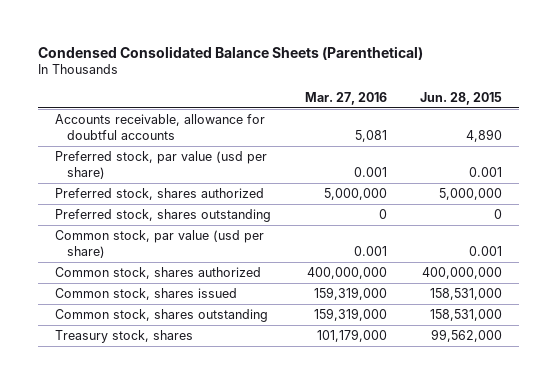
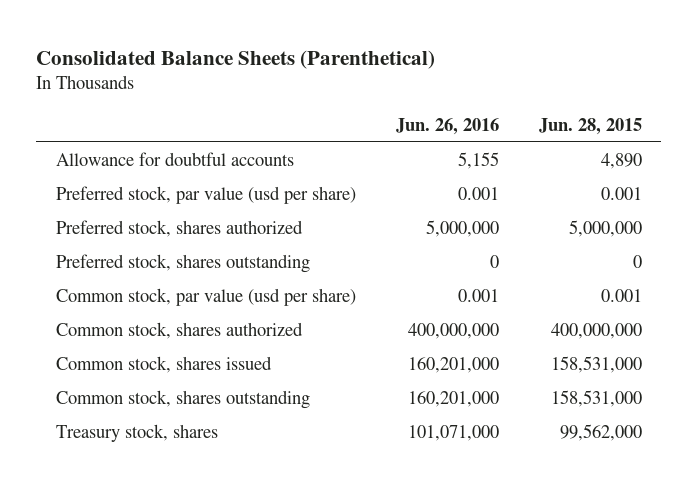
- Condensed Consolidated Balance Sheets (Parenthetical)
+ Consolidated Balance Sheets (Parenthetical)
- | Mar. 27, 2016 | Jun. 28, 2015
+ | Jun. 26, 2016 | Jun. 28, 2015
- Accounts receivable, allowance for doubtful accounts | 5,081 | 4,890
+ Allowance for doubtful accounts | 5,155 | 4,890

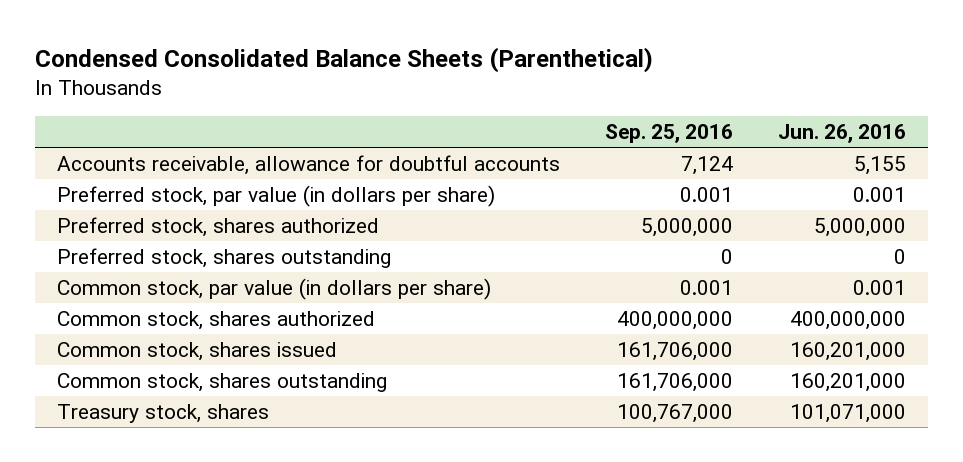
- Consolidated Balance Sheets (Parenthetical)
+ Condensed Consolidated Balance Sheets (Parenthetical)
- | Jun. 26, 2016 | Jun. 28, 2015
+ | Sep. 25, 2016 | Jun. 26, 2016
- Allowance for doubtful accounts | 5,155 | 4,890
- Preferred stock, par value (usd per share) | 0.001 | 0.001
+ Accounts receivable, allowance for doubtful accounts | 7,124 | 5,155
+ Preferred stock, par value (in dollars per share) | 0.001 | 0.001
- Common stock, par value (usd per share) | 0.001 | 0.001
+ Common stock, par value (in dollars per share) | 0.001 | 0.001

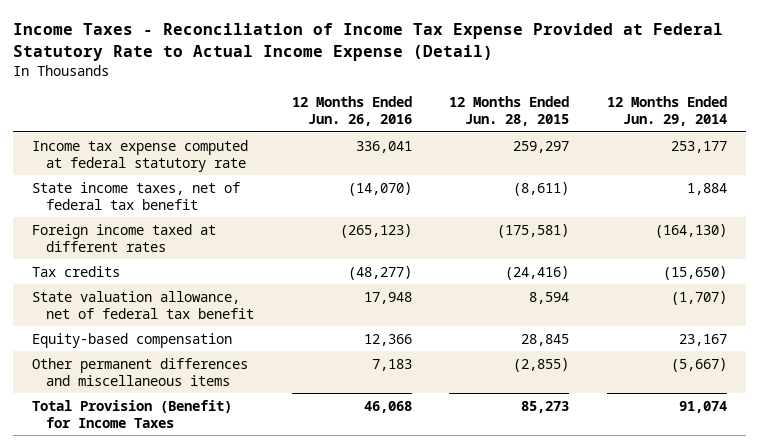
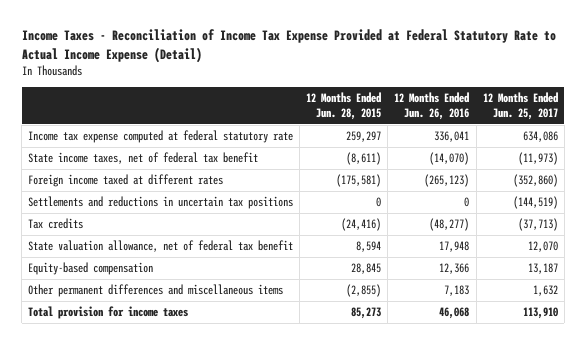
- | 12 Months Ended Jun. 26, 2016 | 12 Months Ended Jun. 28, 2015 | 12 Months Ended Jun. 29, 2014
+ | 12 Months Ended Jun. 28, 2015 | 12 Months Ended Jun. 26, 2016 | 12 Months Ended Jun. 25, 2017
+ Settlements and reductions in uncertain tax positions | 0 | 0 | (144,519)
- Total Provision (Benefit) for Income Taxes | 46,068 | 85,273 | 91,074
+ Total provision for income taxes | 85,273 | 46,068 | 113,910

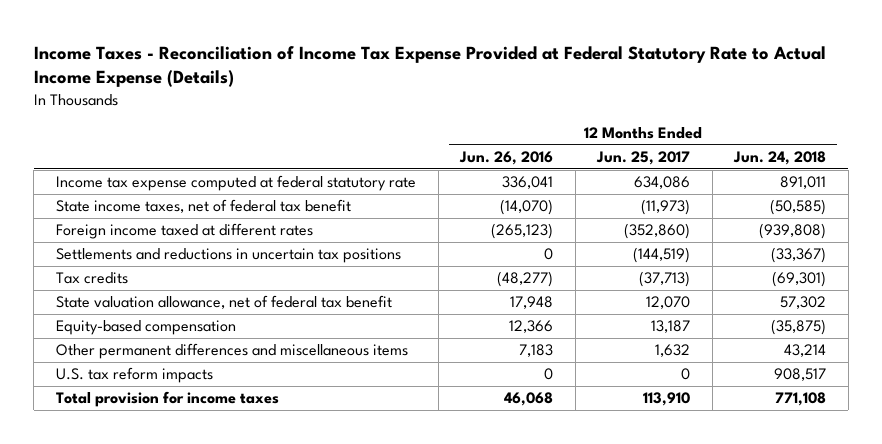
- Income Taxes - Reconciliation of Income Tax Expense Provided at Federal Statutory Rate to Actual Income Expense (Detail)
+ Income Taxes - Reconciliation of Income Tax Expense Provided at Federal Statutory Rate to Actual Income Expense (Details)
- | 12 Months Ended Jun. 28, 2015 | 12 Months Ended Jun. 26, 2016 | 12 Months Ended Jun. 25, 2017
+ | 12 Months Ended Jun. 26, 2016 | 12 Months Ended Jun. 25, 2017 | 12 Months Ended Jun. 24, 2018
+ U.S. tax reform impacts | 0 | 0 | 908,517

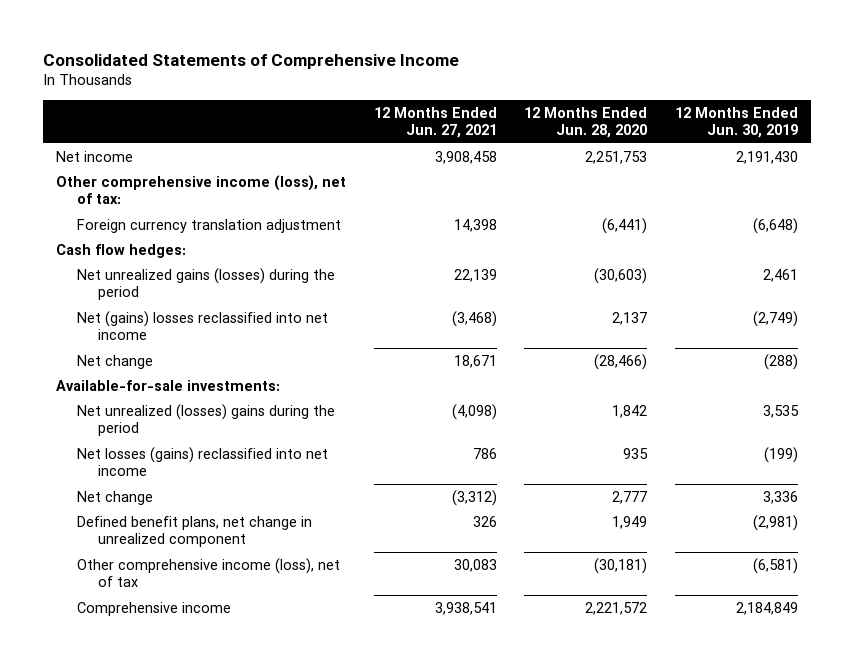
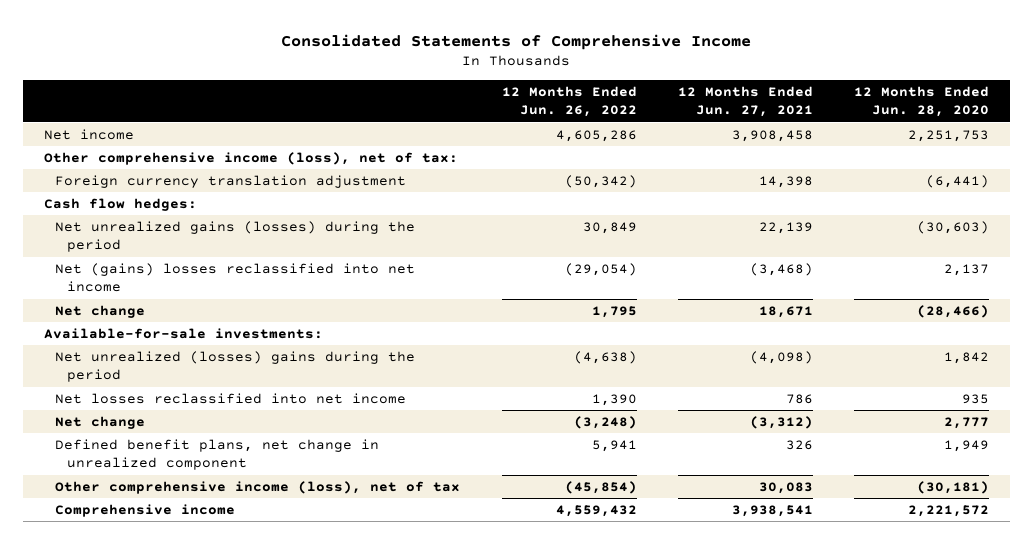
- | 12 Months Ended Jun. 27, 2021 | 12 Months Ended Jun. 28, 2020 | 12 Months Ended Jun. 30, 2019
+ | 12 Months Ended Jun. 26, 2022 | 12 Months Ended Jun. 27, 2021 | 12 Months Ended Jun. 28, 2020
- Net losses (gains) reclassified into net income | 786 | 935 | (199)
+ Net losses reclassified into net income | 1,390 | 786 | 935

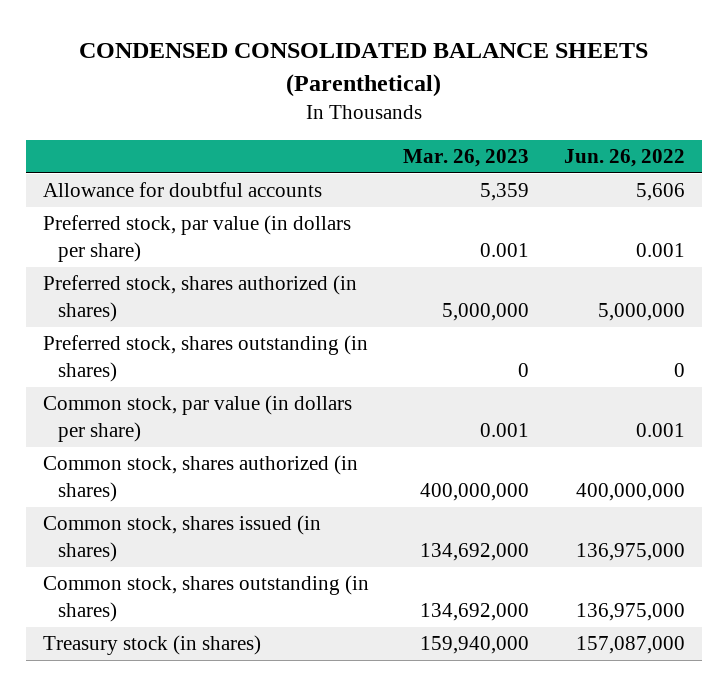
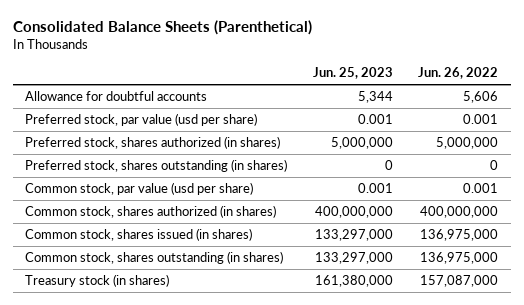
- CONDENSED CONSOLIDATED BALANCE SHEETS (Parenthetical)
+ Consolidated Balance Sheets (Parenthetical)
- | Mar. 26, 2023 | Jun. 26, 2022
+ | Jun. 25, 2023 | Jun. 26, 2022
- Preferred stock, par value (in dollars per share) | 0.001 | 0.001
+ Preferred stock, par value (usd per share) | 0.001 | 0.001
- Common stock, par value (in dollars per share) | 0.001 | 0.001
+ Common stock, par value (usd per share) | 0.001 | 0.001

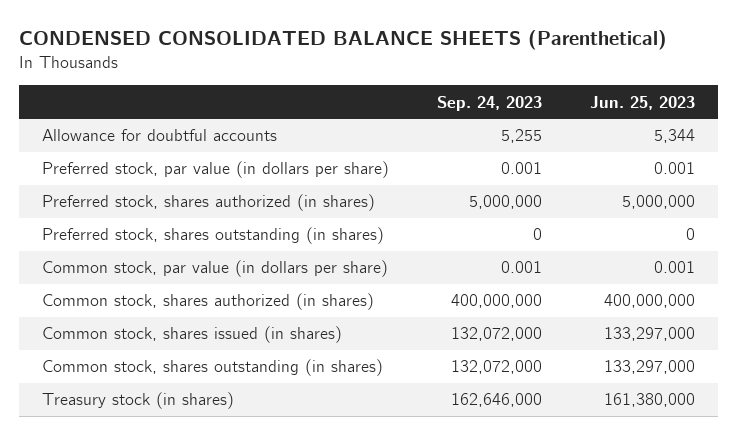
- Consolidated Balance Sheets (Parenthetical)
+ CONDENSED CONSOLIDATED BALANCE SHEETS (Parenthetical)
- | Jun. 25, 2023 | Jun. 26, 2022
+ | Sep. 24, 2023 | Jun. 25, 2023
- Preferred stock, par value (usd per share) | 0.001 | 0.001
+ Preferred stock, par value (in dollars per share) | 0.001 | 0.001
- Common stock, par value (usd per share) | 0.001 | 0.001
+ Common stock, par value (in dollars per share) | 0.001 | 0.001

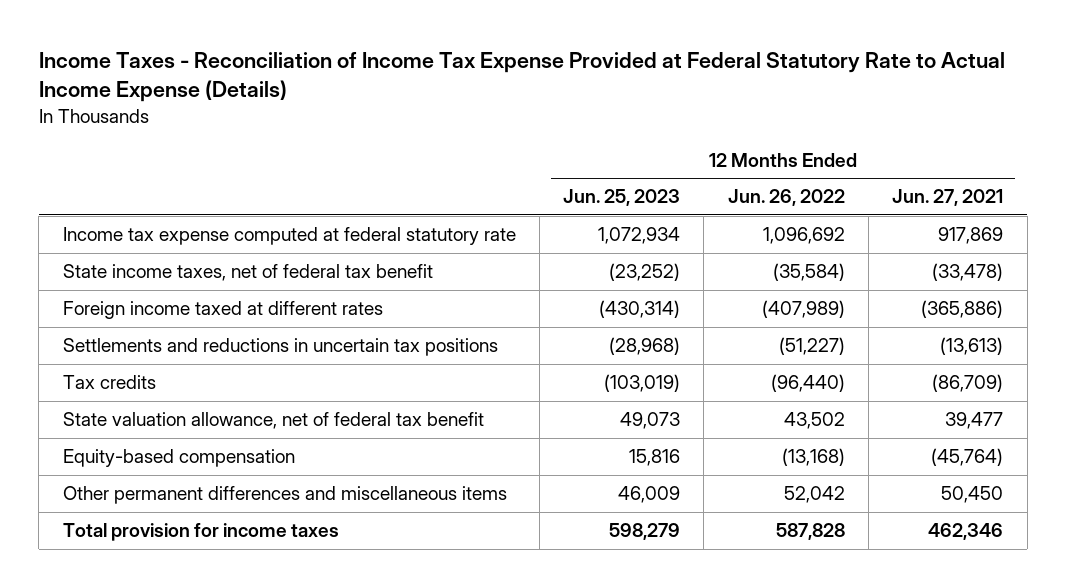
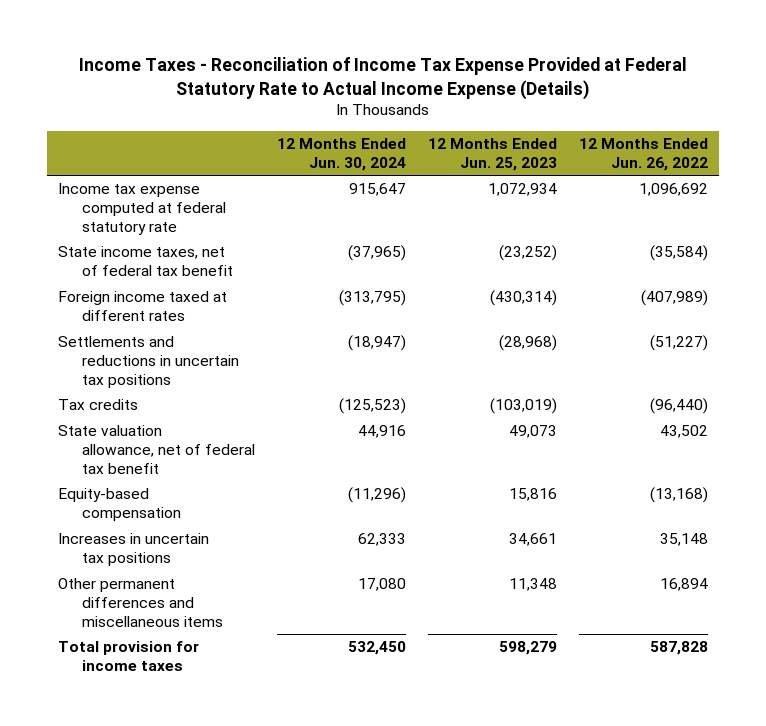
- | 12 Months Ended Jun. 25, 2023 | 12 Months Ended Jun. 26, 2022 | 12 Months Ended Jun. 27, 2021
+ | 12 Months Ended Jun. 30, 2024 | 12 Months Ended Jun. 25, 2023 | 12 Months Ended Jun. 26, 2022
- Other permanent differences and miscellaneous items | 46,009 | 52,042 | 50,450
+ Increases in uncertain tax positions | 62,333 | 34,661 | 35,148
+ Other permanent differences and miscellaneous items | 17,080 | 11,348 | 16,894

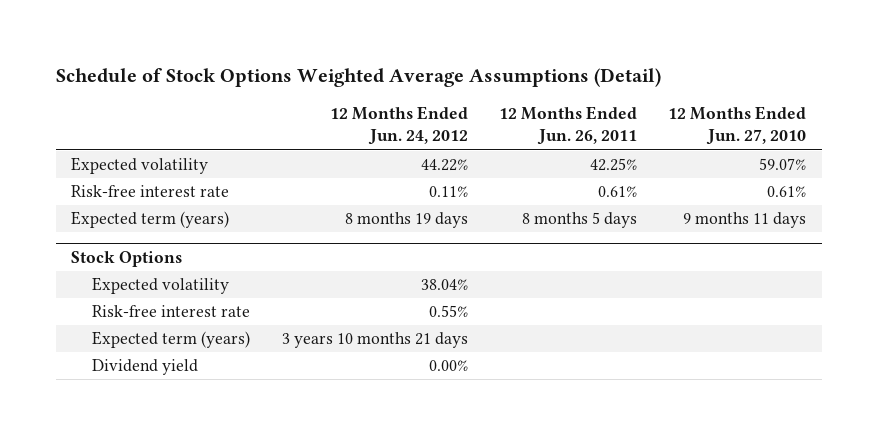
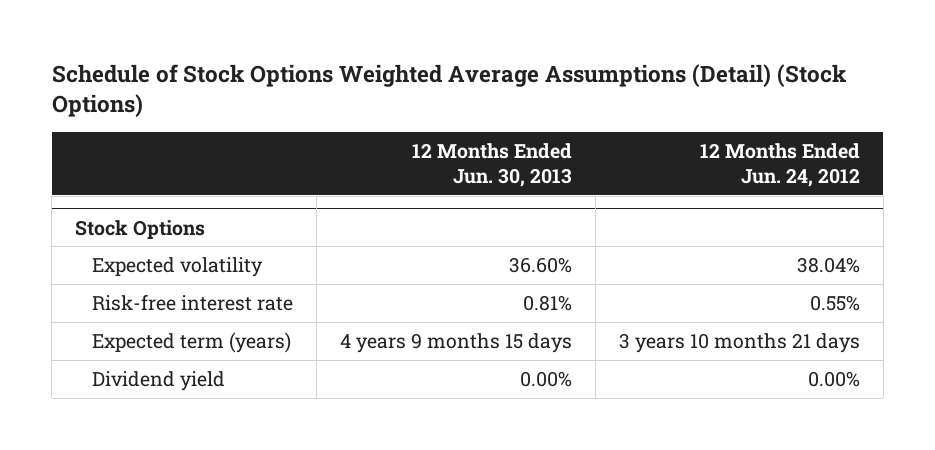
- Schedule of Stock Options Weighted Average Assumptions (Detail)
+ Schedule of Stock Options Weighted Average Assumptions (Detail) (Stock Options)
- | 12 Months Ended Jun. 24, 2012 | 12 Months Ended Jun. 26, 2011 | 12 Months Ended Jun. 27, 2010
+ | 12 Months Ended Jun. 30, 2013 | 12 Months Ended Jun. 24, 2012
- Expected volatility | 44.22% | 42.25% | 59.07%
- Risk-free interest rate | 0.11% | 0.61% | 0.61%
- Expected term (years) | 8 months 19 days | 8 months 5 days | 9 months 11 days

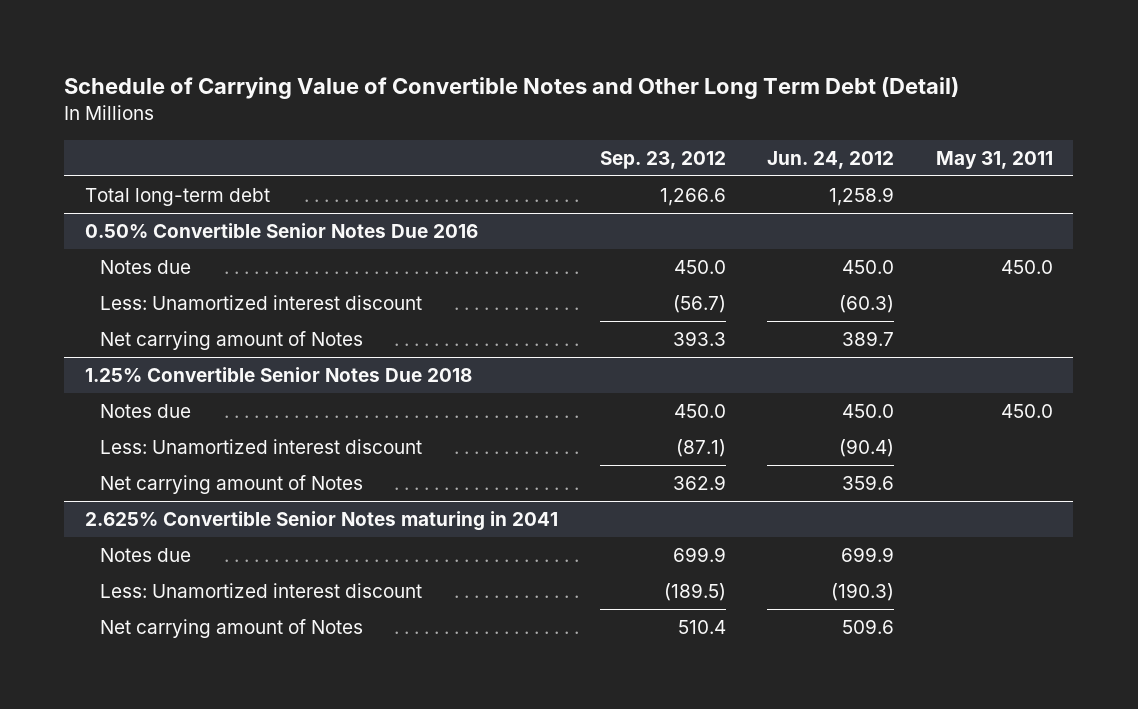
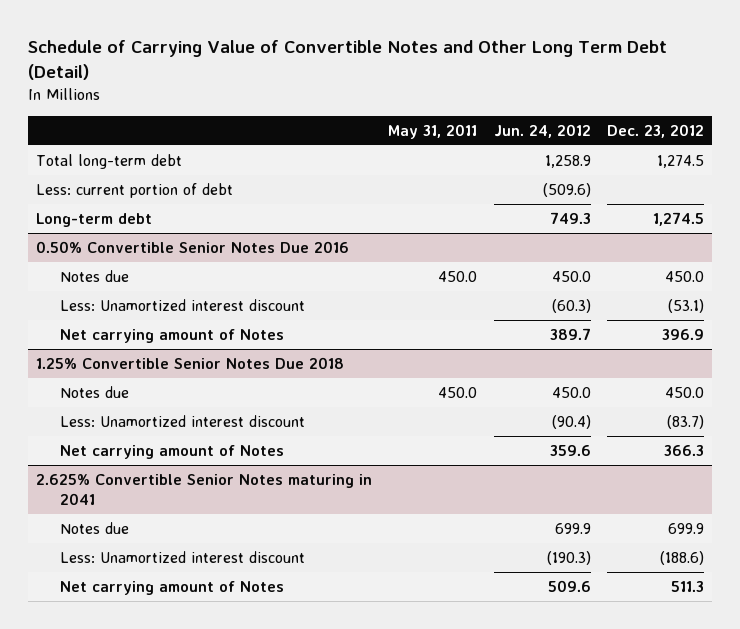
- | Sep. 23, 2012 | Jun. 24, 2012 | May 31, 2011
+ | May 31, 2011 | Jun. 24, 2012 | Dec. 23, 2012
+ Less: current portion of debt | | (509.6) |
+ Long-term debt | | 749.3 | 1,274.5

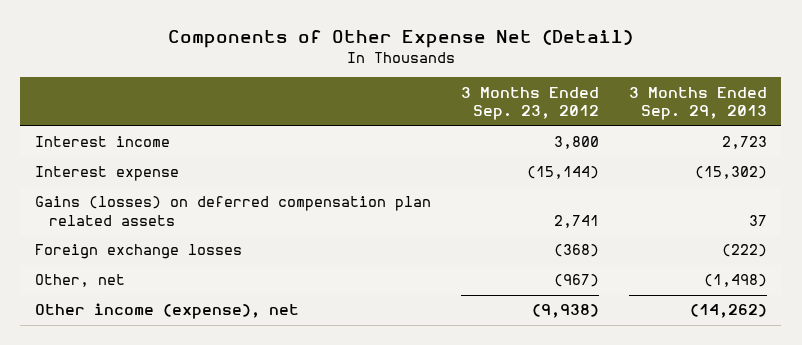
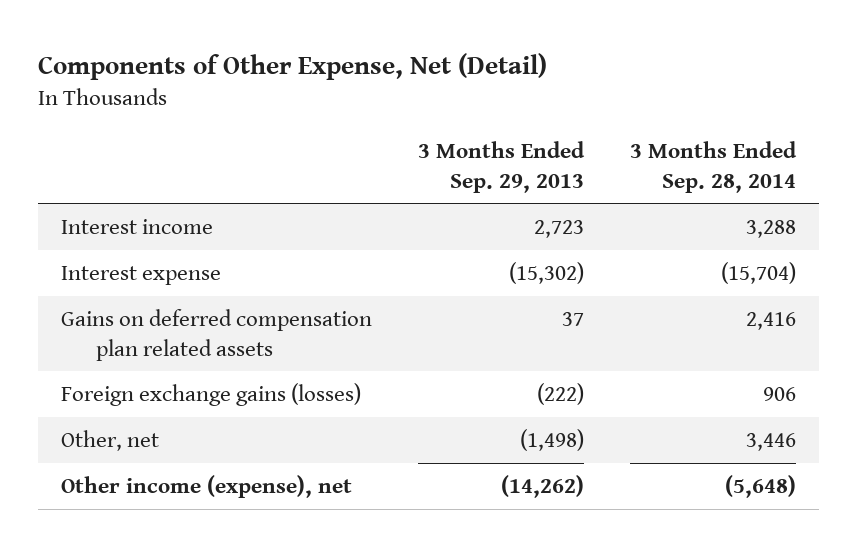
- Components of Other Expense Net (Detail)
+ Components of Other Expense, Net (Detail)
- | 3 Months Ended Sep. 23, 2012 | 3 Months Ended Sep. 29, 2013
+ | 3 Months Ended Sep. 29, 2013 | 3 Months Ended Sep. 28, 2014
- Gains (losses) on deferred compensation plan related assets | 2,741 | 37
- Foreign exchange losses | (368) | (222)
+ Gains on deferred compensation plan related assets | 37 | 2,416
+ Foreign exchange gains (losses) | (222) | 906

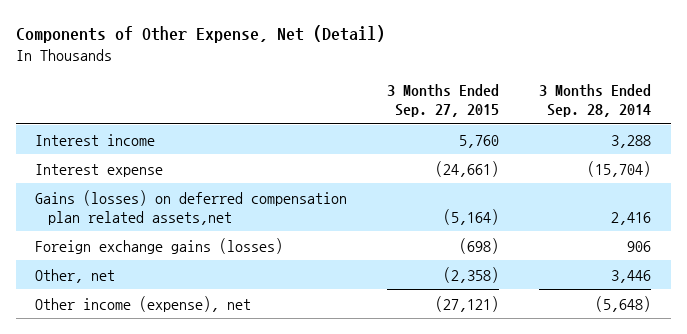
- | 3 Months Ended Sep. 29, 2013 | 3 Months Ended Sep. 28, 2014
+ | 3 Months Ended Sep. 27, 2015 | 3 Months Ended Sep. 28, 2014
- Gains on deferred compensation plan related assets | 37 | 2,416
+ Gains (losses) on deferred compensation plan related assets,net | (5,164) | 2,416

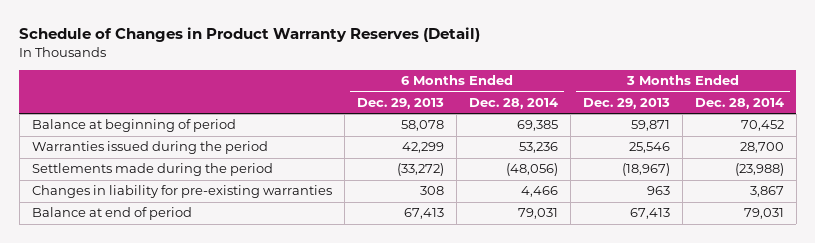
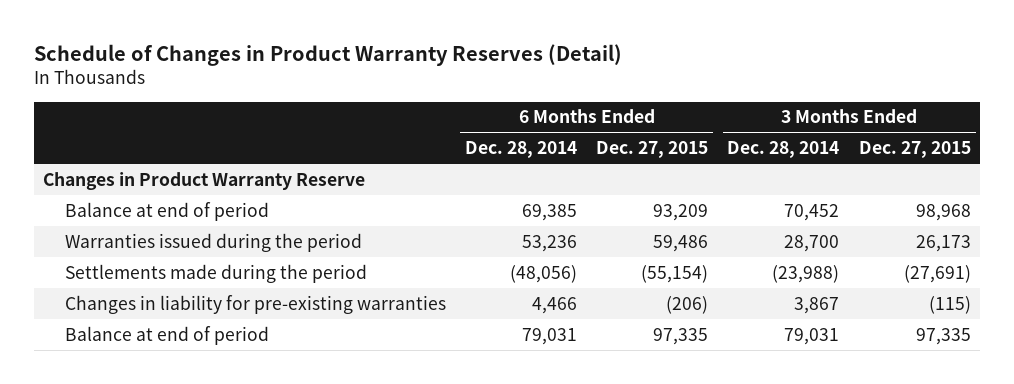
- | 6 Months Ended Dec. 29, 2013 | 6 Months Ended Dec. 28, 2014 | 3 Months Ended Dec. 29, 2013 | 3 Months Ended Dec. 28, 2014
+ | 6 Months Ended Dec. 28, 2014 | 6 Months Ended Dec. 27, 2015 | 3 Months Ended Dec. 28, 2014 | 3 Months Ended Dec. 27, 2015
- Balance at beginning of period | 58,078 | 69,385 | 59,871 | 70,452
+ Changes in Product Warranty Reserve
+ Balance at end of period | 69,385 | 93,209 | 70,452 | 98,968

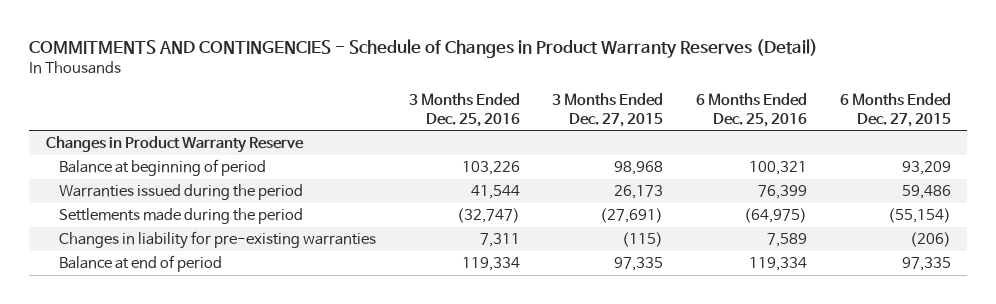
- Schedule of Changes in Product Warranty Reserves (Detail)
+ COMMITMENTS AND CONTINGENCIES - Schedule of Changes in Product Warranty Reserves (Detail)
- | 6 Months Ended Dec. 28, 2014 | 6 Months Ended Dec. 27, 2015 | 3 Months Ended Dec. 28, 2014 | 3 Months Ended Dec. 27, 2015
+ | 3 Months Ended Dec. 25, 2016 | 3 Months Ended Dec. 27, 2015 | 6 Months Ended Dec. 25, 2016 | 6 Months Ended Dec. 27, 2015
- Balance at end of period | 69,385 | 93,209 | 70,452 | 98,968
+ Balance at beginning of period | 103,226 | 98,968 | 100,321 | 93,209

